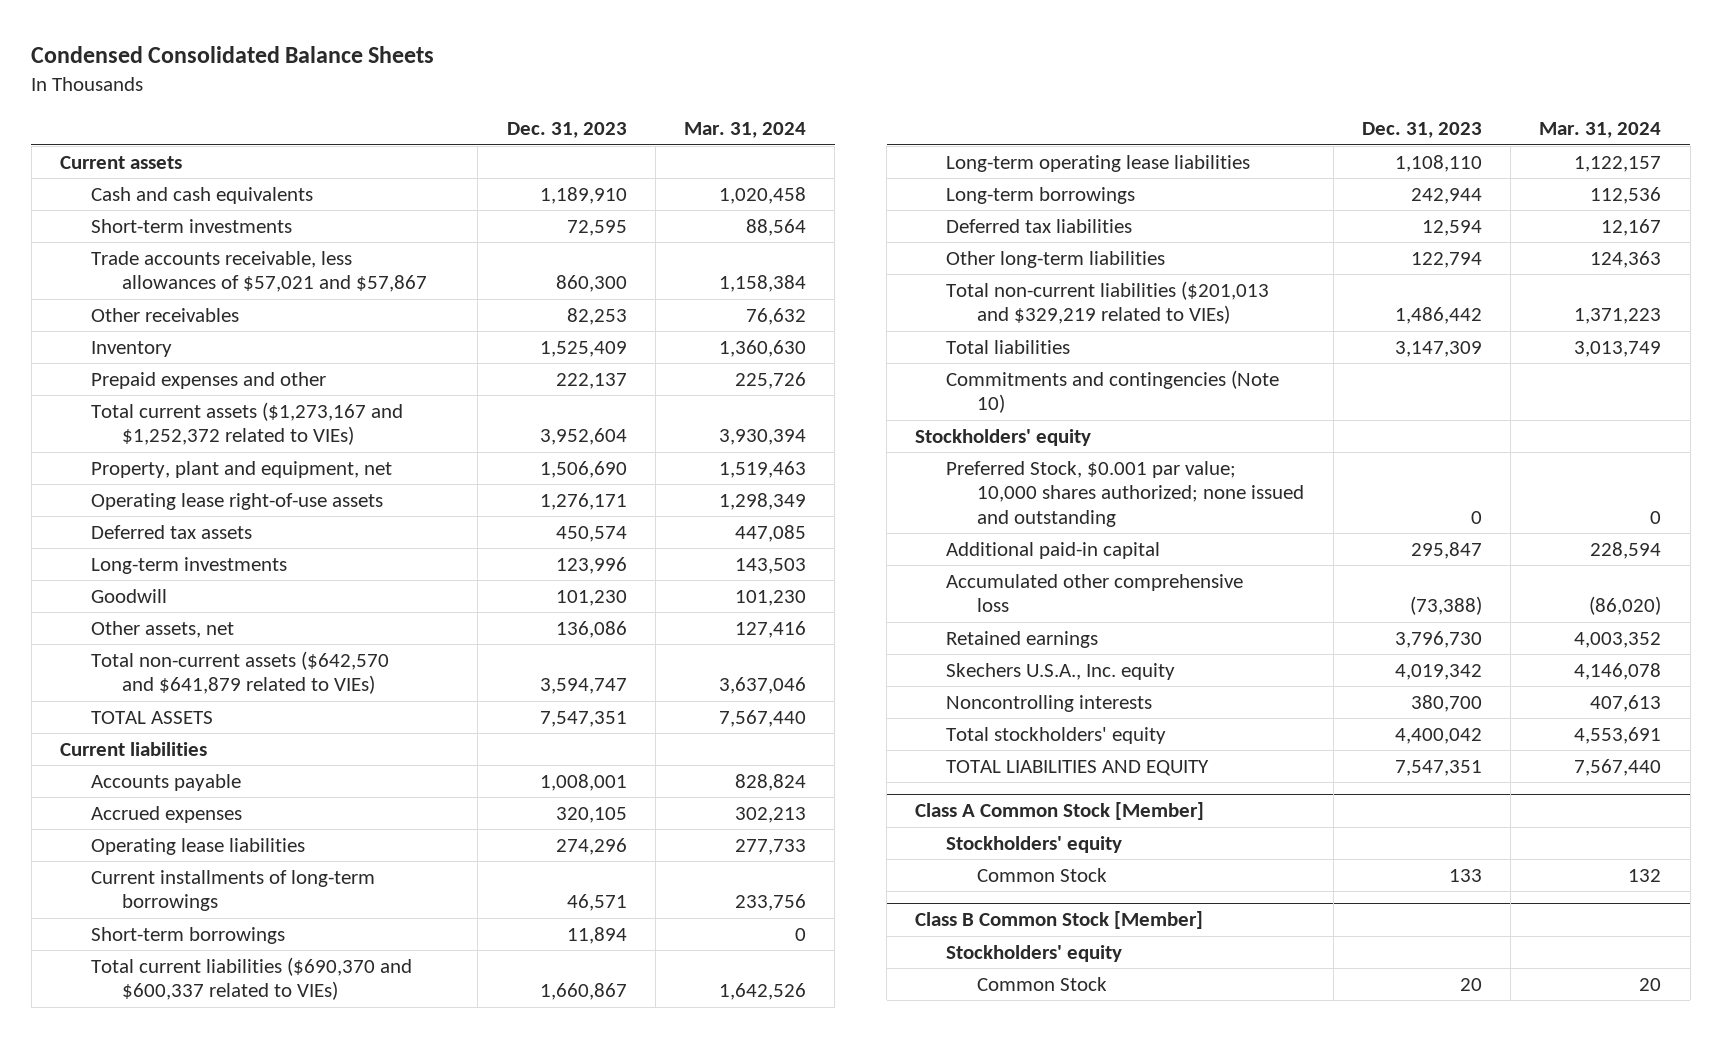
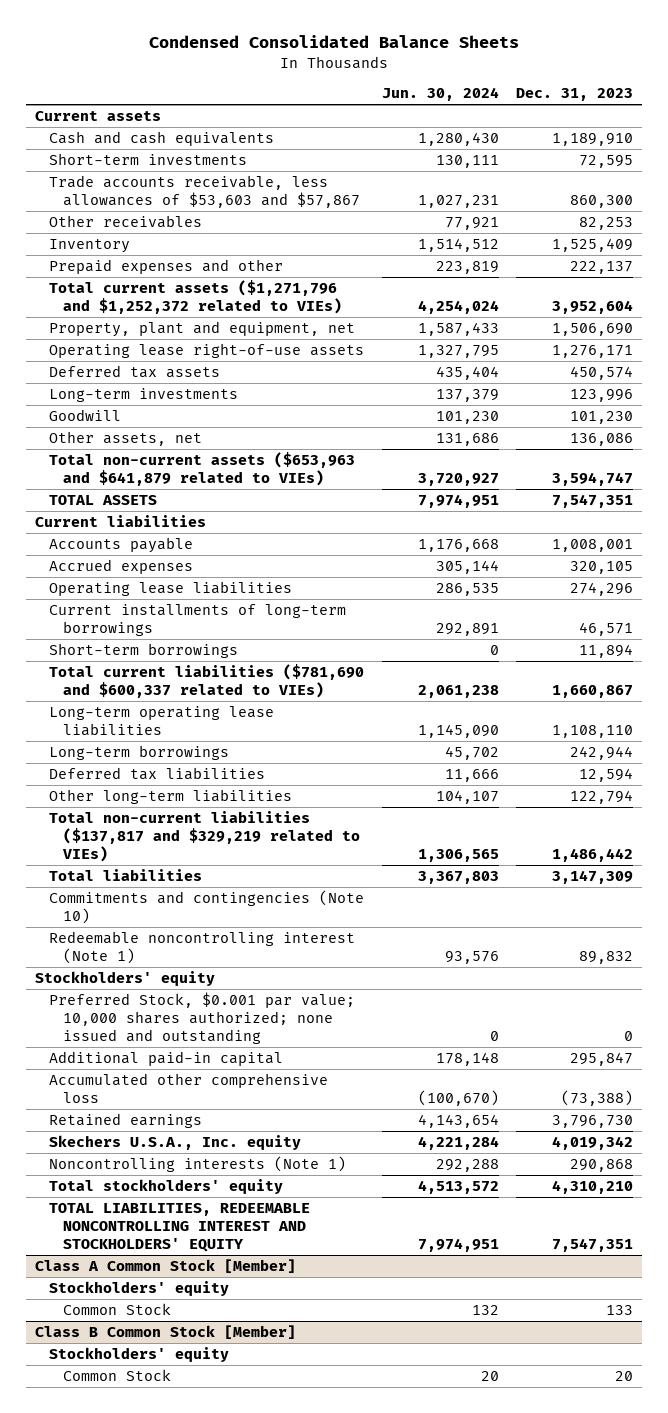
- | Dec. 31, 2023 | Mar. 31, 2024
+ | Jun. 30, 2024 | Dec. 31, 2023
- Trade accounts receivable, less allowances of $57,021 and $57,867 | 860,300 | 1,158,384
+ Trade accounts receivable, less allowances of $53,603 and $57,867 | 1,027,231 | 860,300
- Total current assets ($1,273,167 and $1,252,372 related to VIEs) | 3,952,604 | 3,930,394
+ Total current assets ($1,271,796 and $1,252,372 related to VIEs) | 4,254,024 | 3,952,604
- Total non-current assets ($642,570 and $641,879 related to VIEs) | 3,594,747 | 3,637,046
+ Total non-current assets ($653,963 and $641,879 related to VIEs) | 3,720,927 | 3,594,747
- Total current liabilities ($690,370 and $600,337 related to VIEs) | 1,660,867 | 1,642,526
+ Total current liabilities ($781,690 and $600,337 related to VIEs) | 2,061,238 | 1,660,867
- Total non-current liabilities ($201,013 and $329,219 related to VIEs) | 1,486,442 | 1,371,223
+ Total non-current liabilities ($137,817 and $329,219 related to VIEs) | 1,306,565 | 1,486,442
+ Redeemable noncontrolling interest (Note 1) | 93,576 | 89,832
- Noncontrolling interests | 380,700 | 407,613
- Total stockholders' equity | 4,400,042 | 4,553,691
- TOTAL LIABILITIES AND EQUITY | 7,547,351 | 7,567,440
+ Noncontrolling interests (Note 1) | 292,288 | 290,868
+ Total stockholders' equity | 4,513,572 | 4,310,210
+ TOTAL LIABILITIES, REDEEMABLE NONCONTROLLING INTEREST AND STOCKHOLDERS' EQUITY | 7,974,951 | 7,547,351

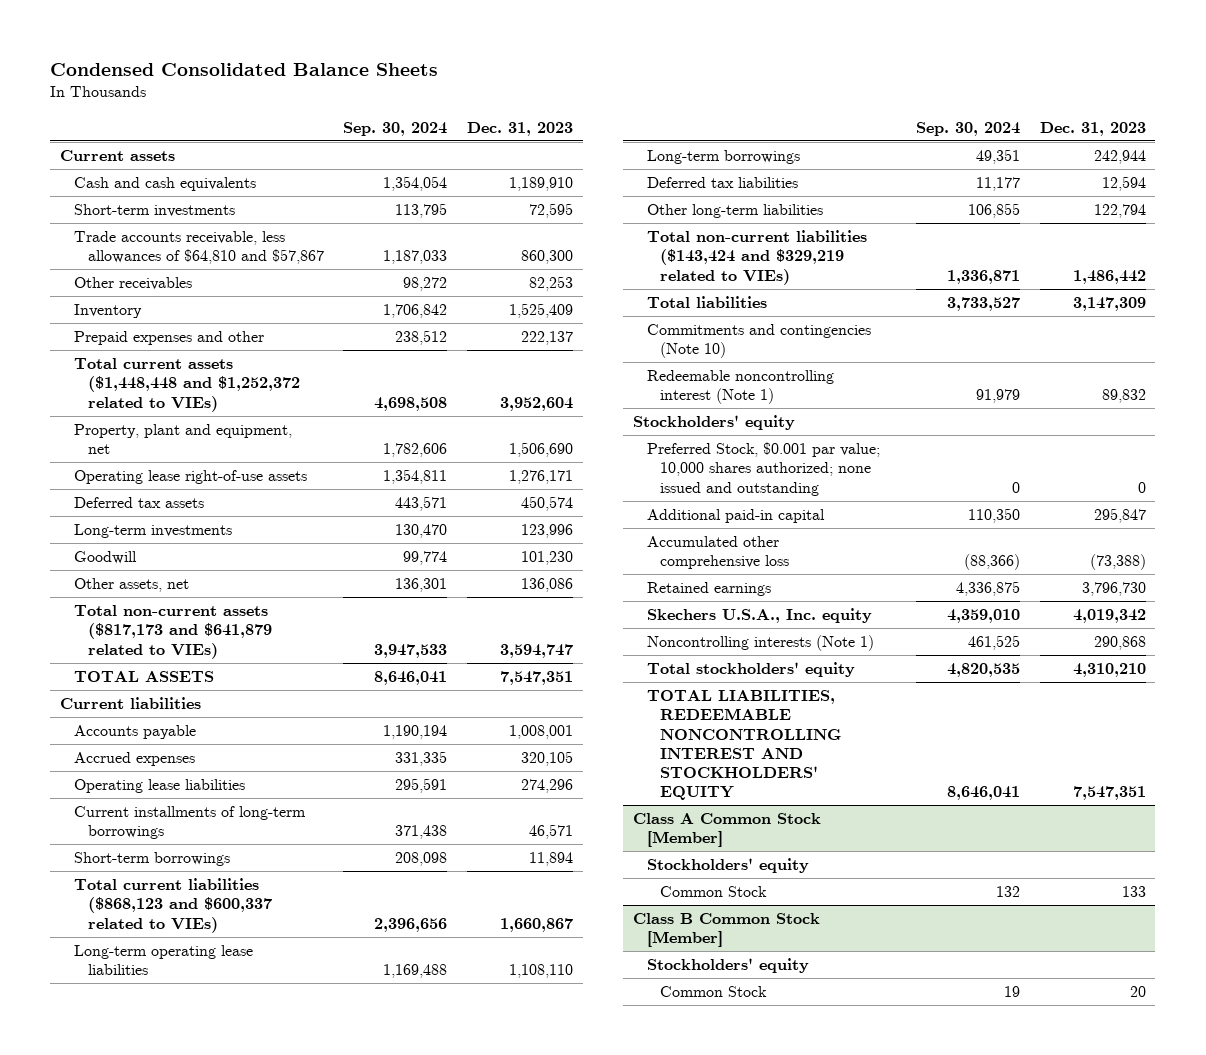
- | Jun. 30, 2024 | Dec. 31, 2023
+ | Sep. 30, 2024 | Dec. 31, 2023
- Trade accounts receivable, less allowances of $53,603 and $57,867 | 1,027,231 | 860,300
+ Trade accounts receivable, less allowances of $64,810 and $57,867 | 1,187,033 | 860,300
- Total current assets ($1,271,796 and $1,252,372 related to VIEs) | 4,254,024 | 3,952,604
+ Total current assets ($1,448,448 and $1,252,372 related to VIEs) | 4,698,508 | 3,952,604
- Total non-current assets ($653,963 and $641,879 related to VIEs) | 3,720,927 | 3,594,747
+ Total non-current assets ($817,173 and $641,879 related to VIEs) | 3,947,533 | 3,594,747
- Total current liabilities ($781,690 and $600,337 related to VIEs) | 2,061,238 | 1,660,867
+ Total current liabilities ($868,123 and $600,337 related to VIEs) | 2,396,656 | 1,660,867
- Total non-current liabilities ($137,817 and $329,219 related to VIEs) | 1,306,565 | 1,486,442
+ Total non-current liabilities ($143,424 and $329,219 related to VIEs) | 1,336,871 | 1,486,442

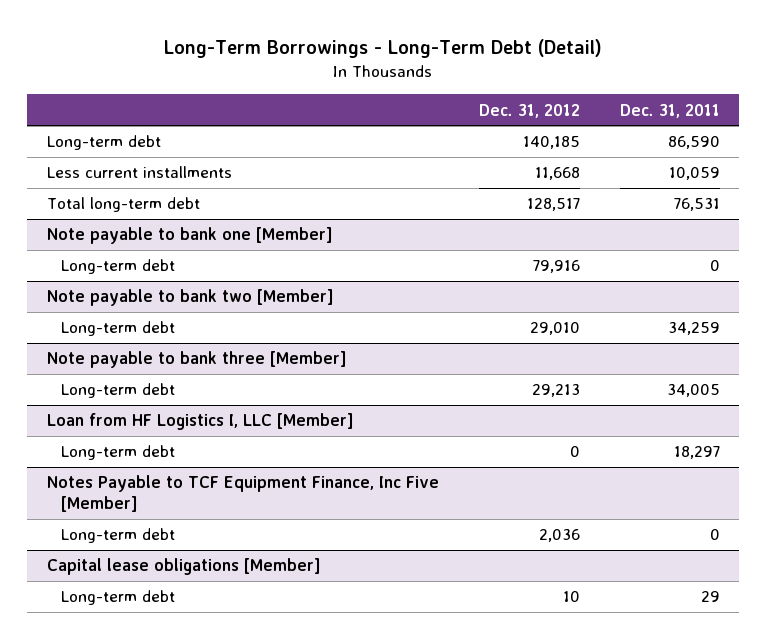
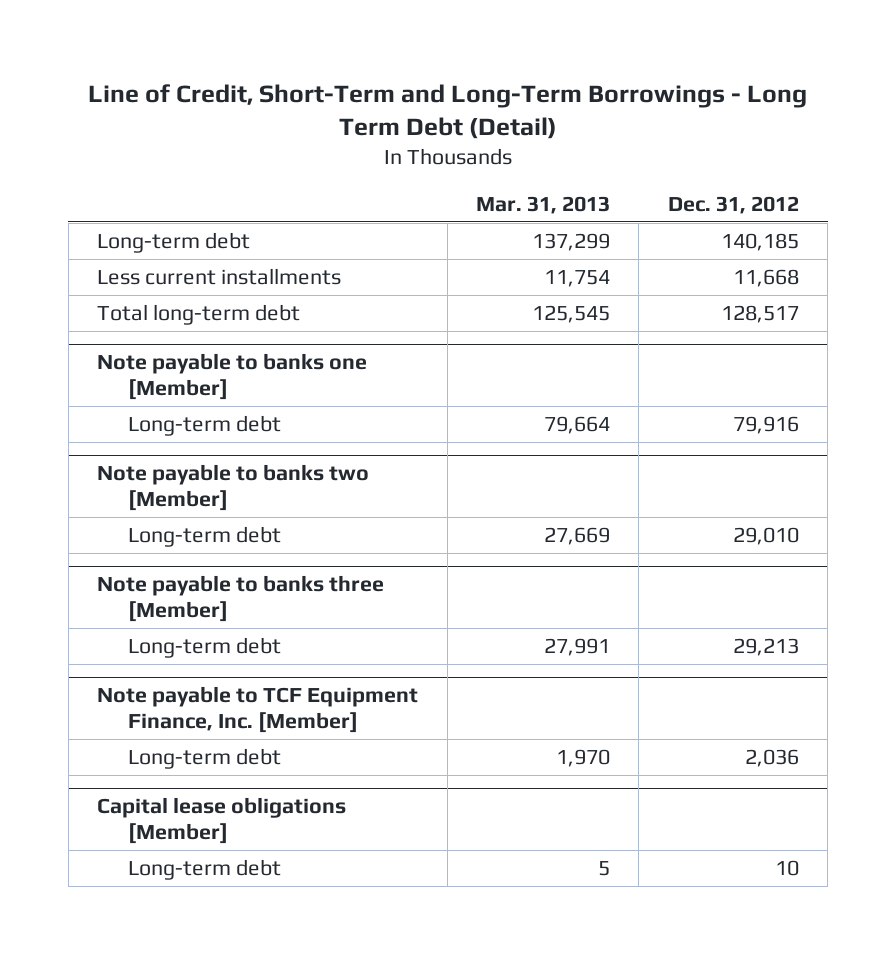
- Long-Term Borrowings - Long-Term Debt (Detail)
+ Line of Credit, Short-Term and Long-Term Borrowings - Long Term Debt (Detail)
- | Dec. 31, 2012 | Dec. 31, 2011
+ | Mar. 31, 2013 | Dec. 31, 2012
- Note payable to bank one [Member]
+ Note payable to banks one [Member]
- Note payable to bank two [Member]
+ Note payable to banks two [Member]
- Note payable to bank three [Member]
+ Note payable to banks three [Member]
- Loan from HF Logistics I, LLC [Member]
- Long-term debt | 0 | 18,297
- Notes Payable to TCF Equipment Finance, Inc Five [Member]
+ Note payable to TCF Equipment Finance, Inc. [Member]

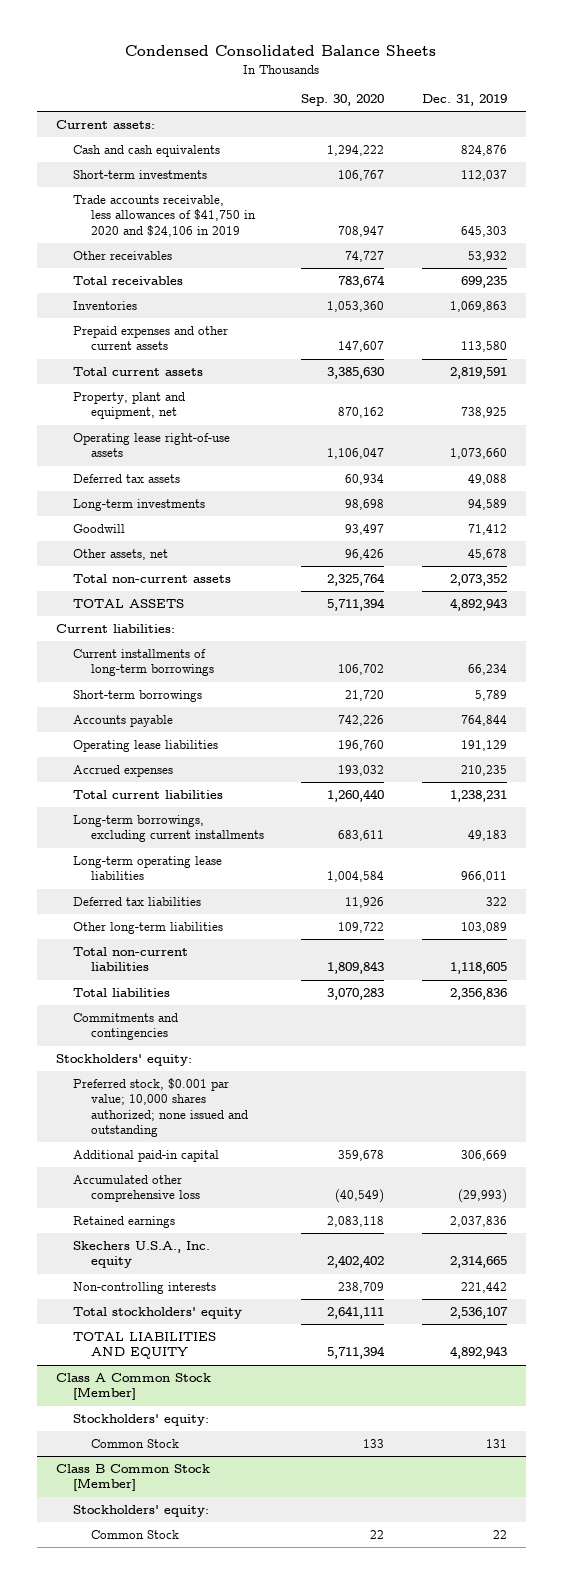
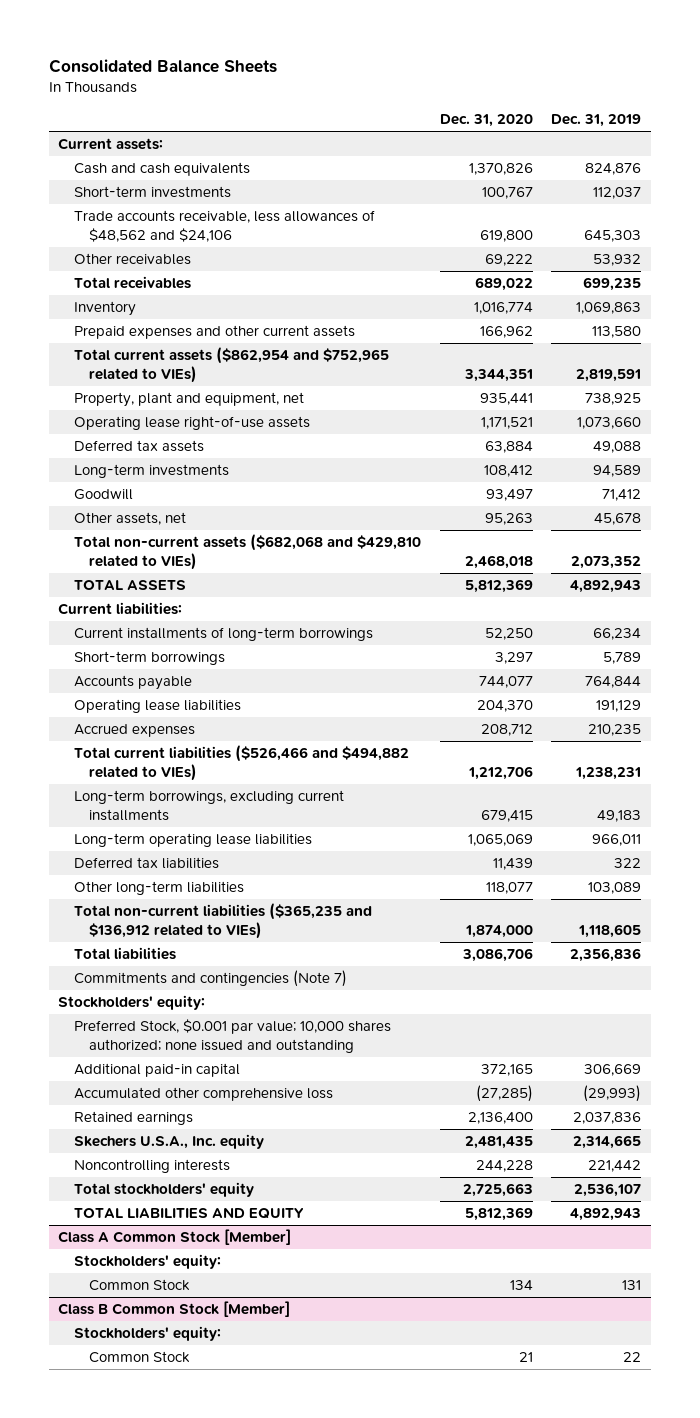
- Condensed Consolidated Balance Sheets
+ Consolidated Balance Sheets
- | Sep. 30, 2020 | Dec. 31, 2019
+ | Dec. 31, 2020 | Dec. 31, 2019
- Trade accounts receivable, less allowances of $41,750 in 2020 and $24,106 in 2019 | 708,947 | 645,303
+ Trade accounts receivable, less allowances of $48,562 and $24,106 | 619,800 | 645,303
- Inventories | 1,053,360 | 1,069,863
+ Inventory | 1,016,774 | 1,069,863
- Total current assets | 3,385,630 | 2,819,591
+ Total current assets ($862,954 and $752,965 related to VIEs) | 3,344,351 | 2,819,591
- Total non-current assets | 2,325,764 | 2,073,352
+ Total non-current assets ($682,068 and $429,810 related to VIEs) | 2,468,018 | 2,073,352
- Total current liabilities | 1,260,440 | 1,238,231
+ Total current liabilities ($526,466 and $494,882 related to VIEs) | 1,212,706 | 1,238,231
- Total non-current liabilities | 1,809,843 | 1,118,605
+ Total non-current liabilities ($365,235 and $136,912 related to VIEs) | 1,874,000 | 1,118,605
- Commitments and contingencies
+ Commitments and contingencies (Note 7)
- Preferred stock, $0.001 par value; 10,000 shares authorized; none issued and outstanding
+ Preferred Stock, $0.001 par value; 10,000 shares authorized; none issued and outstanding
- Non-controlling interests | 238,709 | 221,442
+ Noncontrolling interests | 244,228 | 221,442

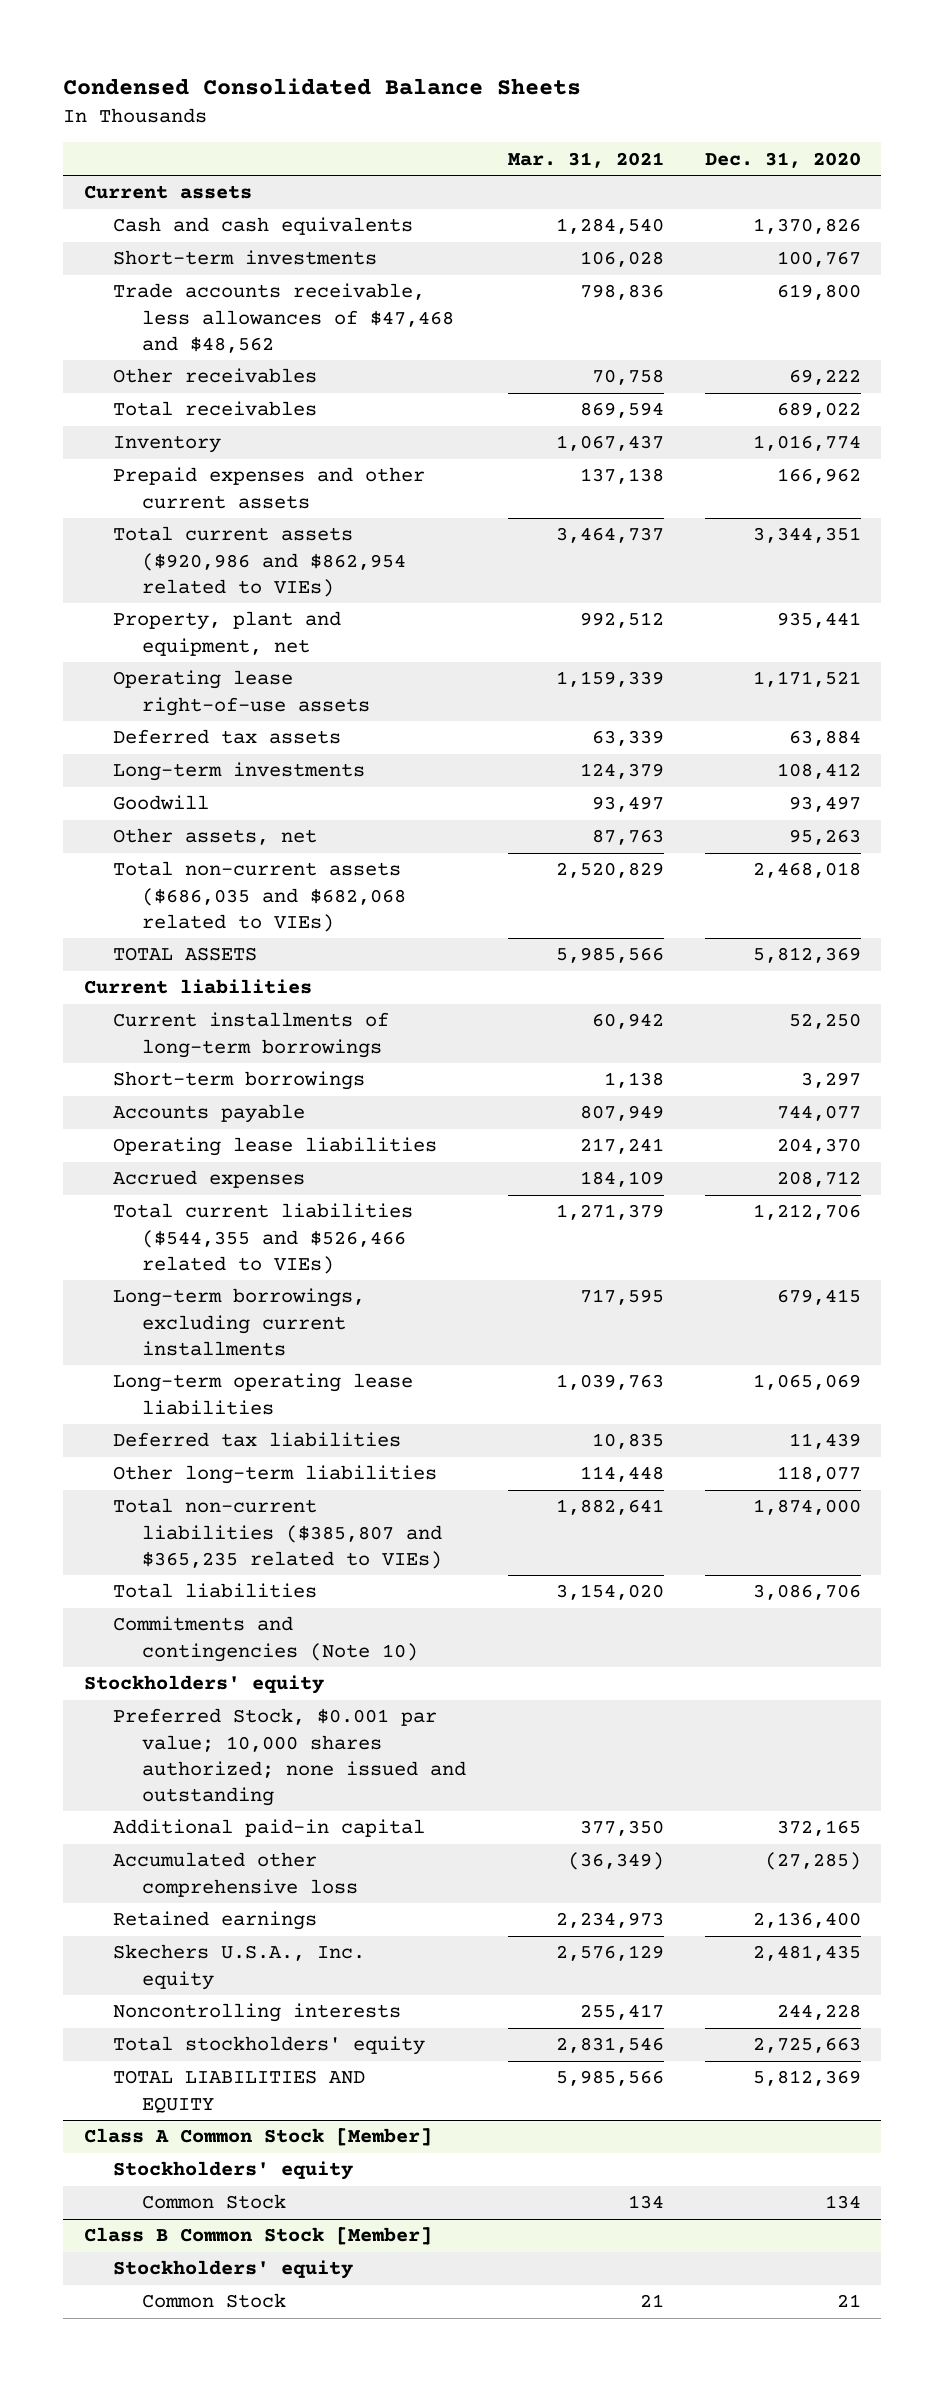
- Consolidated Balance Sheets
+ Condensed Consolidated Balance Sheets
- | Dec. 31, 2020 | Dec. 31, 2019
+ | Mar. 31, 2021 | Dec. 31, 2020
- Current assets:
+ Current assets
- Trade accounts receivable, less allowances of $48,562 and $24,106 | 619,800 | 645,303
+ Trade accounts receivable, less allowances of $47,468 and $48,562 | 798,836 | 619,800
- Total current assets ($862,954 and $752,965 related to VIEs) | 3,344,351 | 2,819,591
+ Total current assets ($920,986 and $862,954 related to VIEs) | 3,464,737 | 3,344,351
- Total non-current assets ($682,068 and $429,810 related to VIEs) | 2,468,018 | 2,073,352
+ Total non-current assets ($686,035 and $682,068 related to VIEs) | 2,520,829 | 2,468,018
- Current liabilities:
+ Current liabilities
- Total current liabilities ($526,466 and $494,882 related to VIEs) | 1,212,706 | 1,238,231
+ Total current liabilities ($544,355 and $526,466 related to VIEs) | 1,271,379 | 1,212,706
- Total non-current liabilities ($365,235 and $136,912 related to VIEs) | 1,874,000 | 1,118,605
+ Total non-current liabilities ($385,807 and $365,235 related to VIEs) | 1,882,641 | 1,874,000
- Commitments and contingencies (Note 7)
- Stockholders' equity:
+ Commitments and contingencies (Note 10)
+ Stockholders' equity
@ Class A Common Stock [Member]
- Stockholders' equity:
+ Stockholders' equity
@ Class B Common Stock [Member]
- Stockholders' equity:
+ Stockholders' equity

